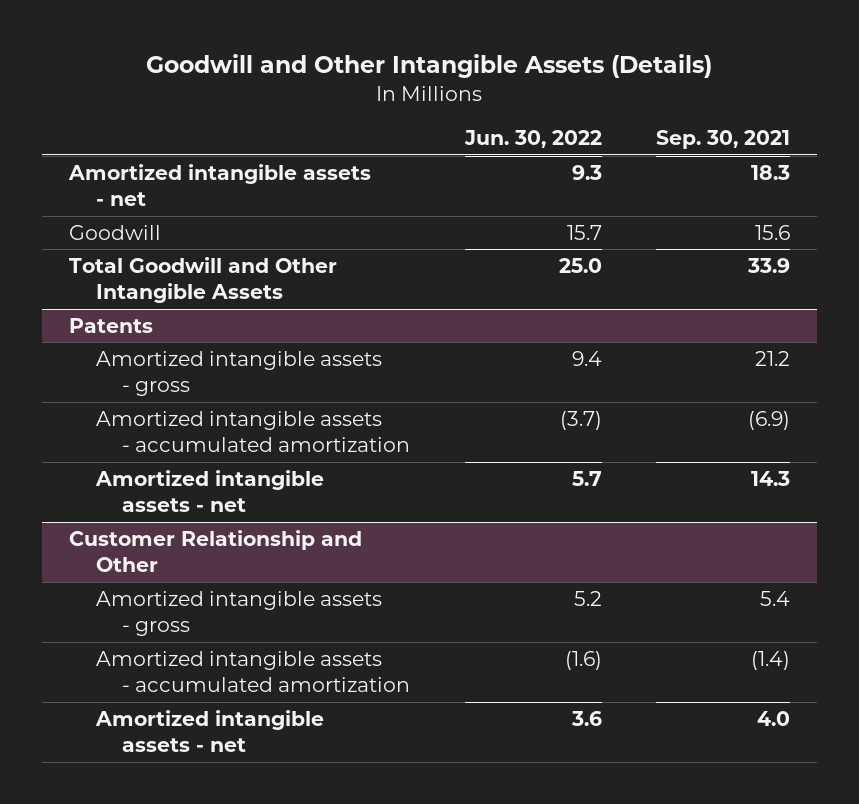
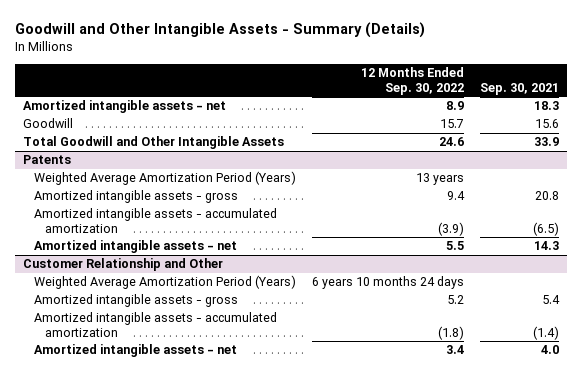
- Goodwill and Other Intangible Assets (Details)
+ Goodwill and Other Intangible Assets - Summary (Details)
- | Jun. 30, 2022 | Sep. 30, 2021
+ | 12 Months Ended Sep. 30, 2022 | Sep. 30, 2021
@ Patents
- Amortized intangible assets - gross | 9.4 | 21.2
- Amortized intangible assets - accumulated amortization | (3.7) | (6.9)
+ Weighted Average Amortization Period (Years) | 13 years |
+ Amortized intangible assets - gross | 9.4 | 20.8
+ Amortized intangible assets - accumulated amortization | (3.9) | (6.5)
@ Customer Relationship and Other
+ Weighted Average Amortization Period (Years) | 6 years 10 months 24 days |

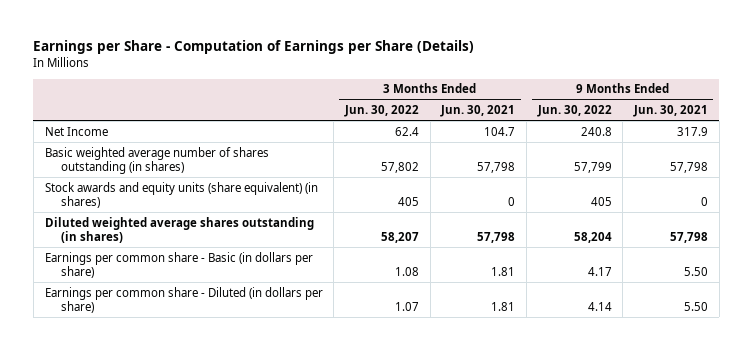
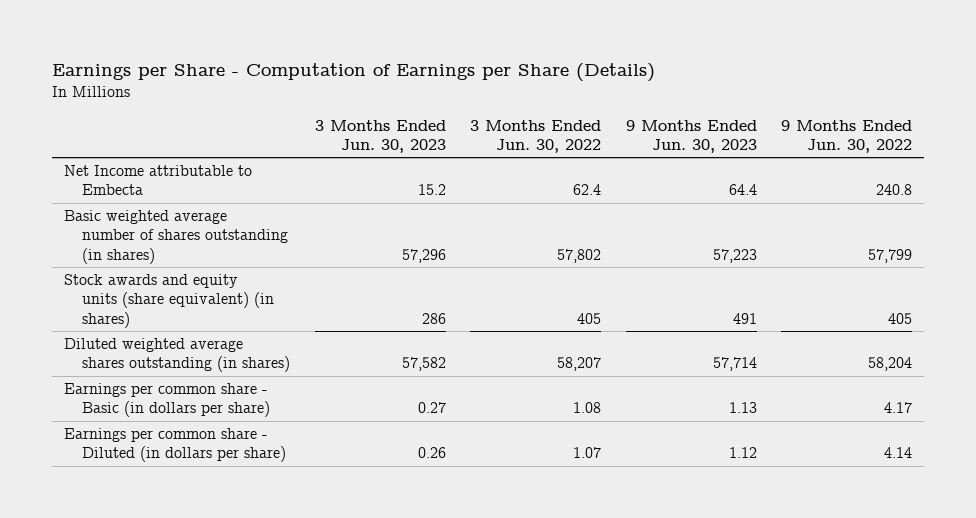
- | 3 Months Ended Jun. 30, 2022 | 3 Months Ended Jun. 30, 2021 | 9 Months Ended Jun. 30, 2022 | 9 Months Ended Jun. 30, 2021
+ | 3 Months Ended Jun. 30, 2023 | 3 Months Ended Jun. 30, 2022 | 9 Months Ended Jun. 30, 2023 | 9 Months Ended Jun. 30, 2022
- Net Income | 62.4 | 104.7 | 240.8 | 317.9
+ Net Income attributable to Embecta | 15.2 | 62.4 | 64.4 | 240.8

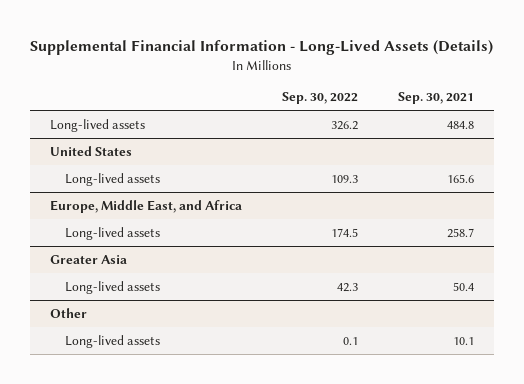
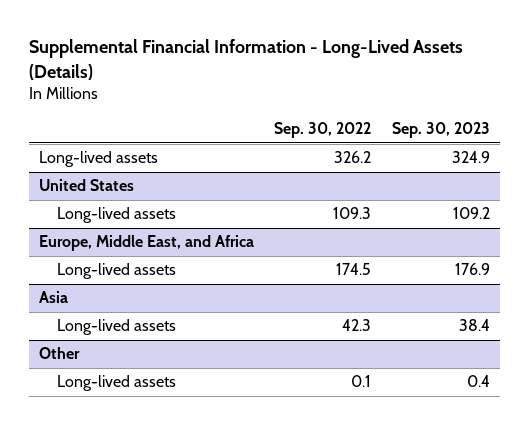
- | Sep. 30, 2022 | Sep. 30, 2021
+ | Sep. 30, 2022 | Sep. 30, 2023
- Greater Asia
+ Asia

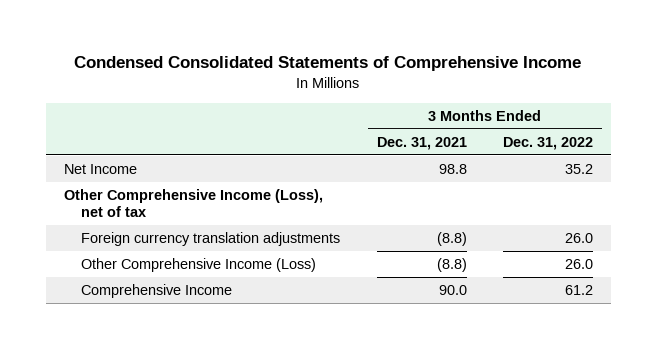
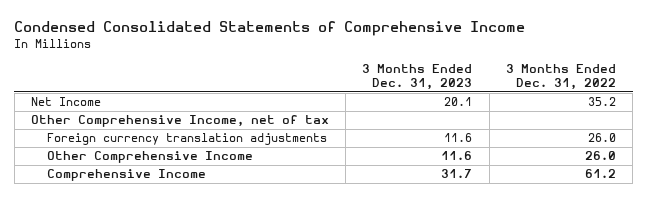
- | 3 Months Ended Dec. 31, 2021 | 3 Months Ended Dec. 31, 2022
+ | 3 Months Ended Dec. 31, 2023 | 3 Months Ended Dec. 31, 2022
- Other Comprehensive Income (Loss), net of tax
+ Other Comprehensive Income, net of tax
- Other Comprehensive Income (Loss) | (8.8) | 26.0
+ Other Comprehensive Income | 11.6 | 26.0

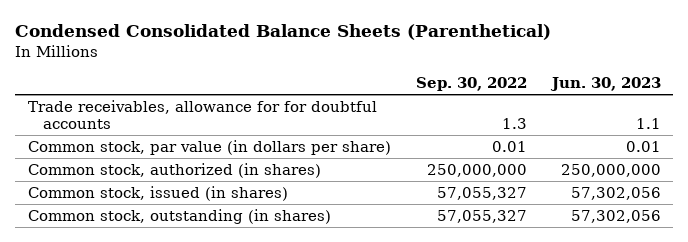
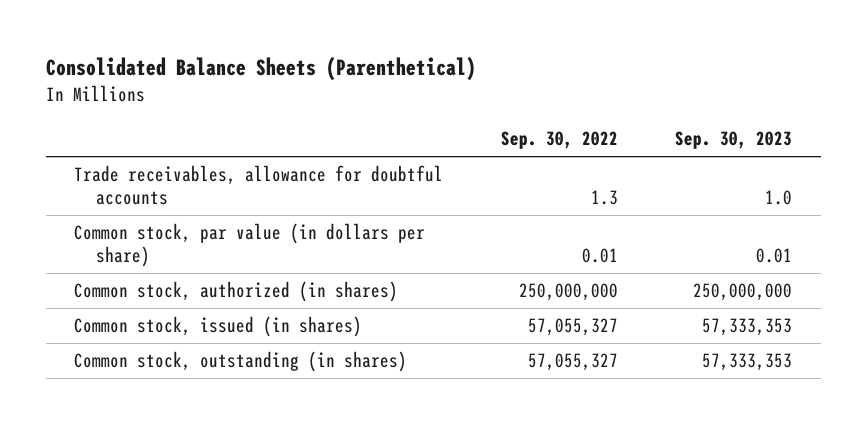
- Condensed Consolidated Balance Sheets (Parenthetical)
+ Consolidated Balance Sheets (Parenthetical)
- | Sep. 30, 2022 | Jun. 30, 2023
+ | Sep. 30, 2022 | Sep. 30, 2023
- Trade receivables, allowance for for doubtful accounts | 1.3 | 1.1
+ Trade receivables, allowance for doubtful accounts | 1.3 | 1.0

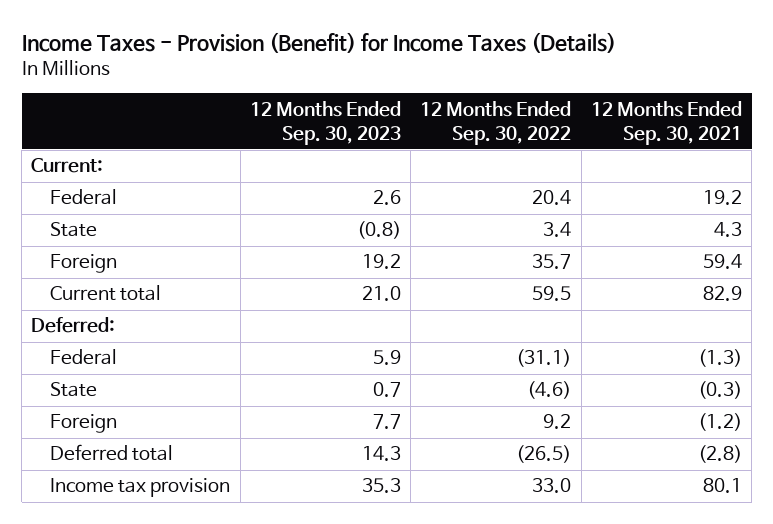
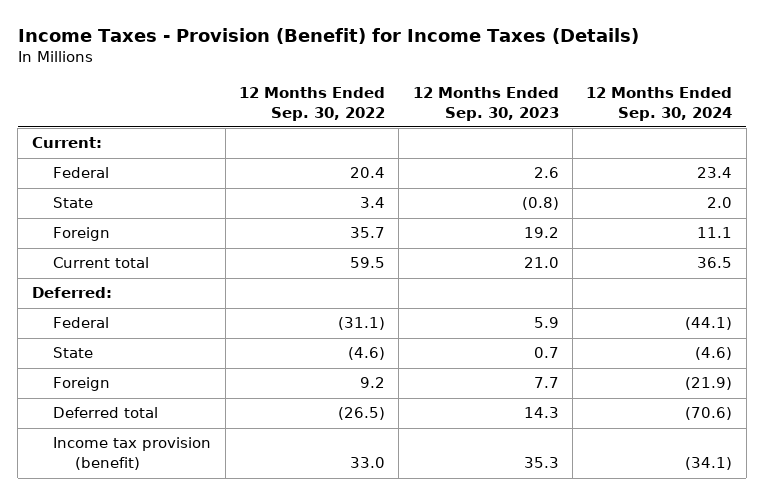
- | 12 Months Ended Sep. 30, 2023 | 12 Months Ended Sep. 30, 2022 | 12 Months Ended Sep. 30, 2021
+ | 12 Months Ended Sep. 30, 2022 | 12 Months Ended Sep. 30, 2023 | 12 Months Ended Sep. 30, 2024
- Income tax provision | 35.3 | 33.0 | 80.1
+ Income tax provision (benefit) | 33.0 | 35.3 | (34.1)

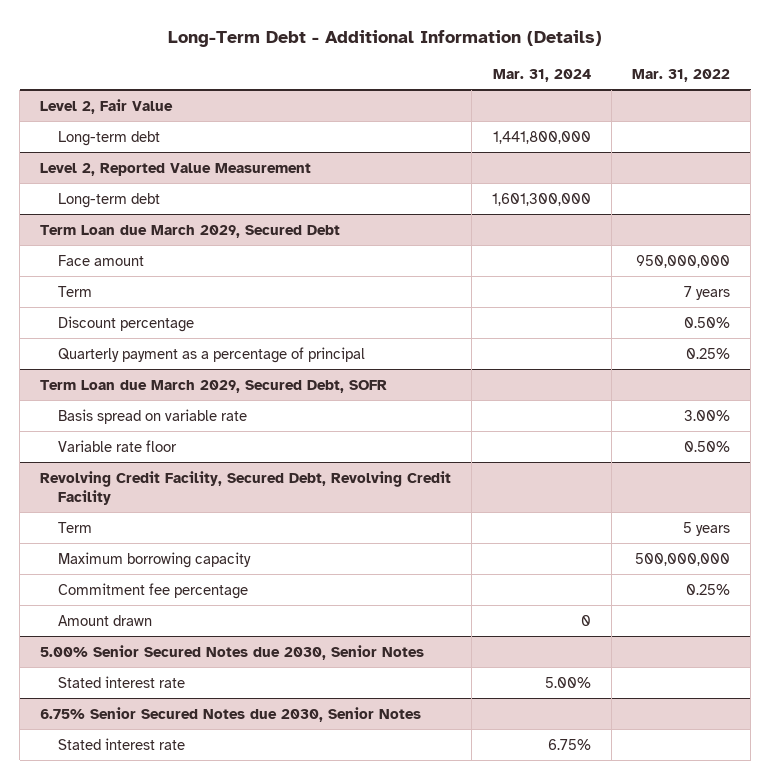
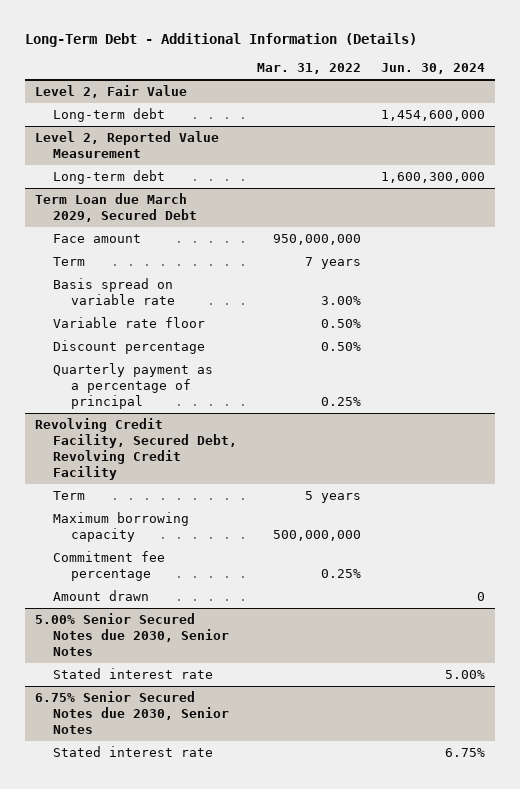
- | Mar. 31, 2024 | Mar. 31, 2022
+ | Mar. 31, 2022 | Jun. 30, 2024
- Term Loan due March 2029, Secured Debt, SOFR
@ Term Loan due March 2029, Secured Debt
moved down: Discount percentage | 0.50% |
moved down: Quarterly payment as a percentage of principal | 0.25% |

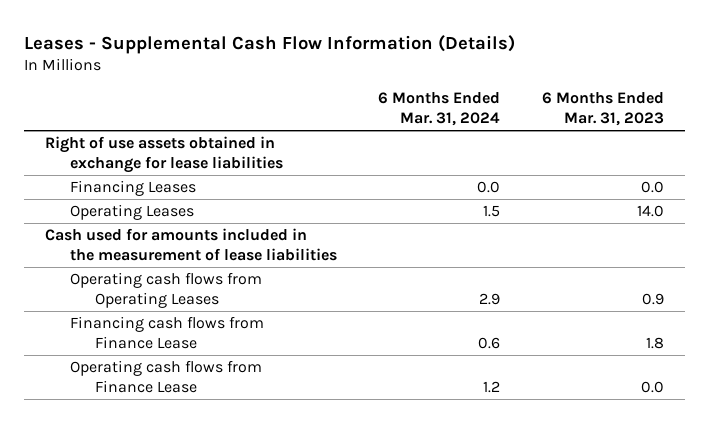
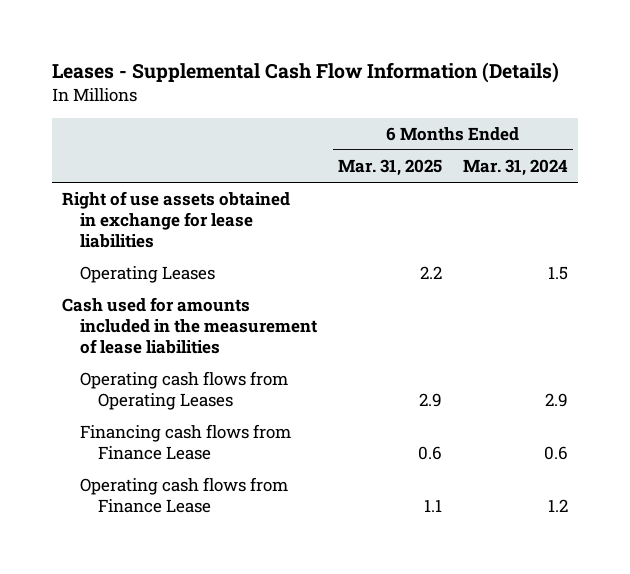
- | 6 Months Ended Mar. 31, 2024 | 6 Months Ended Mar. 31, 2023
+ | 6 Months Ended Mar. 31, 2025 | 6 Months Ended Mar. 31, 2024
- Financing Leases | 0.0 | 0.0

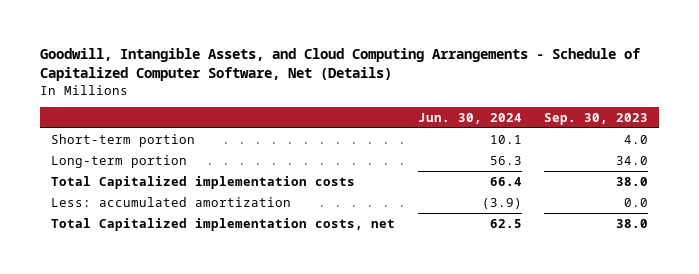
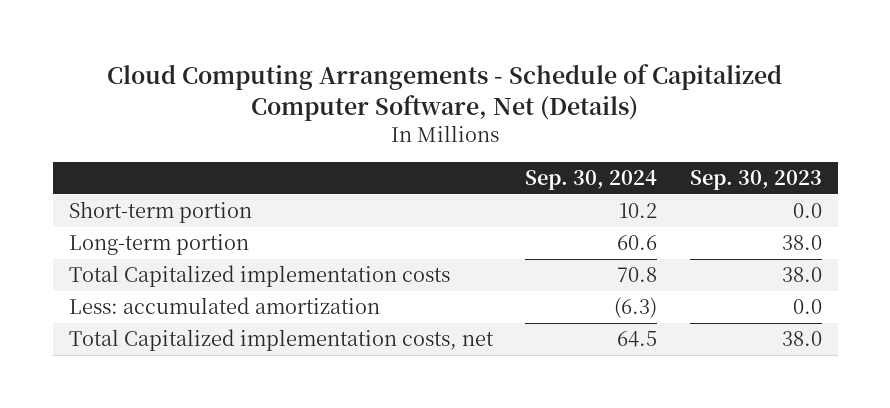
- Goodwill, Intangible Assets, and Cloud Computing Arrangements - Schedule of Capitalized Computer Software, Net (Details)
+ Cloud Computing Arrangements - Schedule of Capitalized Computer Software, Net (Details)
- | Jun. 30, 2024 | Sep. 30, 2023
+ | Sep. 30, 2024 | Sep. 30, 2023
- Short-term portion | 10.1 | 4.0
- Long-term portion | 56.3 | 34.0
+ Short-term portion | 10.2 | 0.0
+ Long-term portion | 60.6 | 38.0

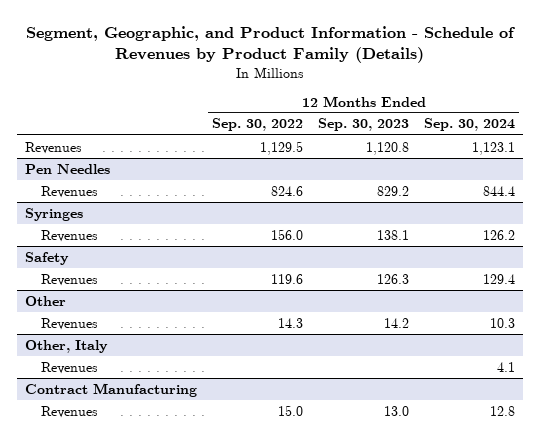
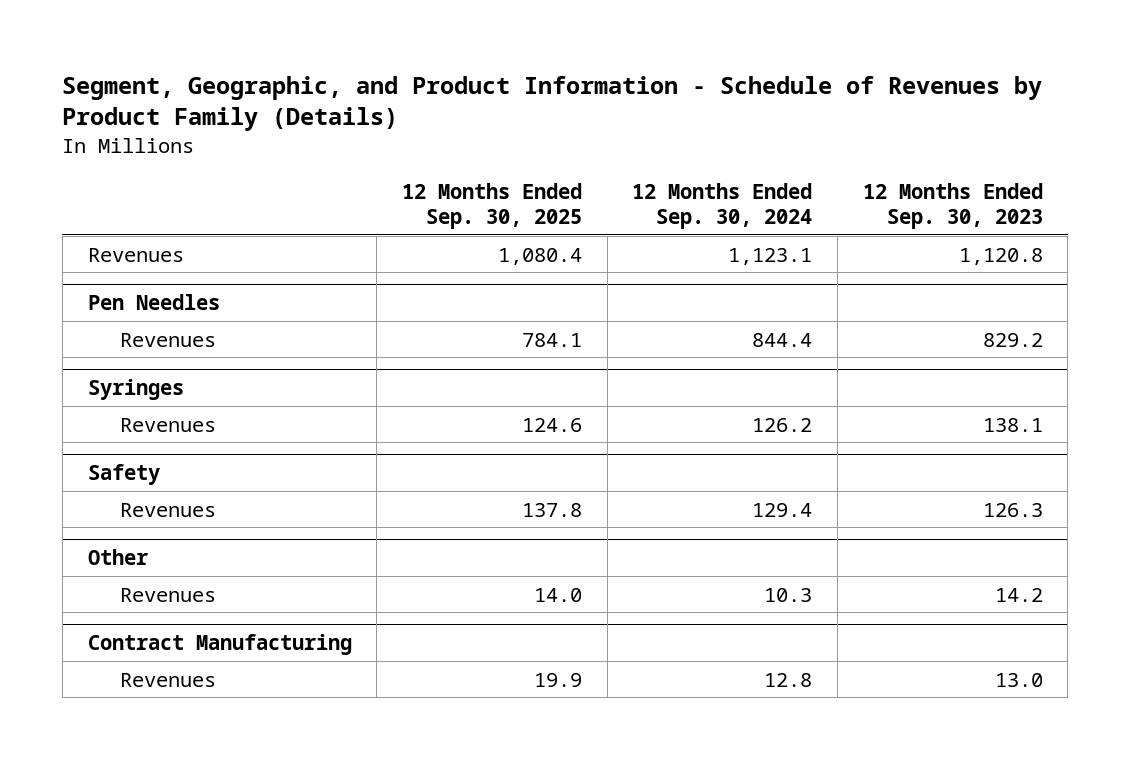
- | 12 Months Ended Sep. 30, 2022 | 12 Months Ended Sep. 30, 2023 | 12 Months Ended Sep. 30, 2024
+ | 12 Months Ended Sep. 30, 2025 | 12 Months Ended Sep. 30, 2024 | 12 Months Ended Sep. 30, 2023
- Other, Italy
- Revenues | | | 4.1

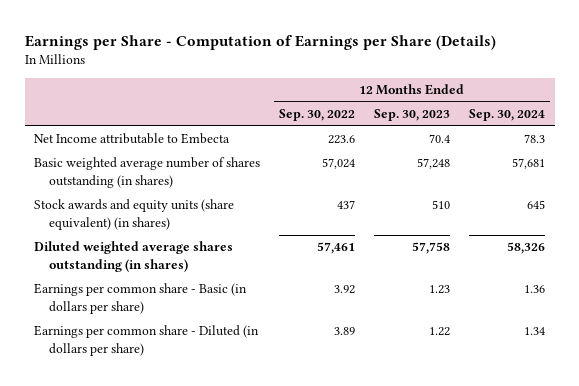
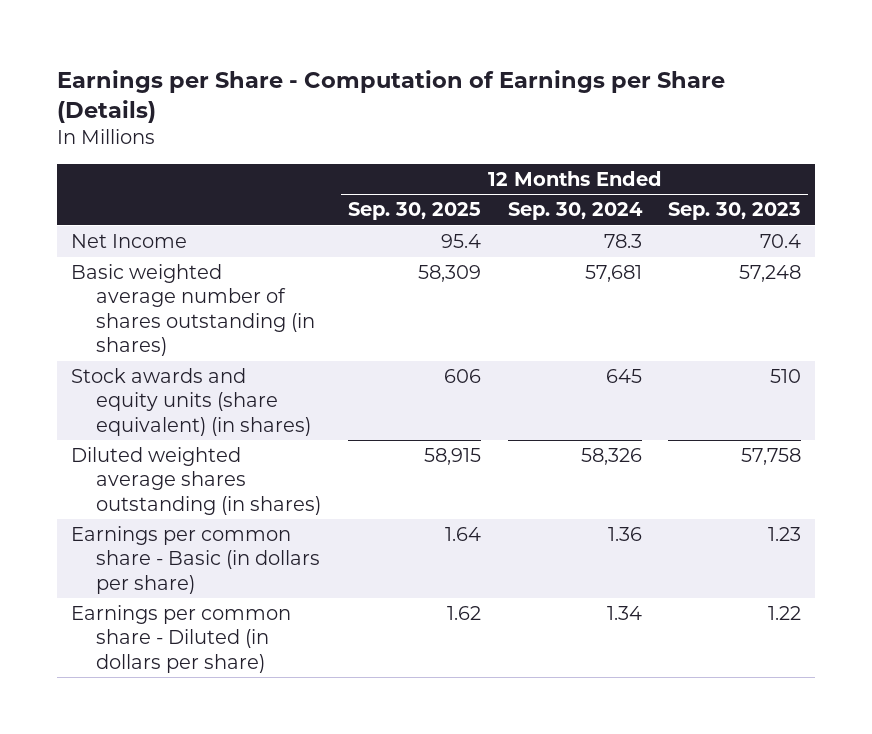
- | 12 Months Ended Sep. 30, 2022 | 12 Months Ended Sep. 30, 2023 | 12 Months Ended Sep. 30, 2024
+ | 12 Months Ended Sep. 30, 2025 | 12 Months Ended Sep. 30, 2024 | 12 Months Ended Sep. 30, 2023
- Net Income attributable to Embecta | 223.6 | 70.4 | 78.3
+ Net Income | 95.4 | 78.3 | 70.4

